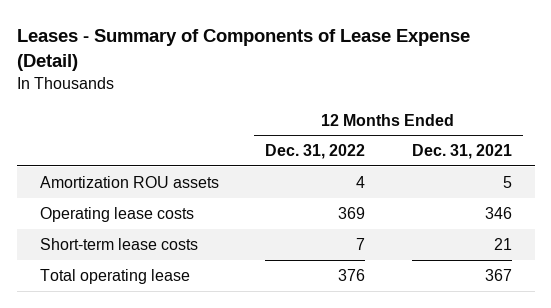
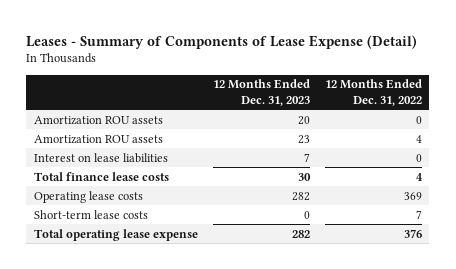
- | 12 Months Ended Dec. 31, 2022 | 12 Months Ended Dec. 31, 2021
+ | 12 Months Ended Dec. 31, 2023 | 12 Months Ended Dec. 31, 2022
+ Amortization ROU assets | 20 | 0
+ Interest on lease liabilities | 7 | 0
+ Total finance lease costs | 30 | 4
- Total operating lease | 376 | 367
+ Total operating lease expense | 282 | 376

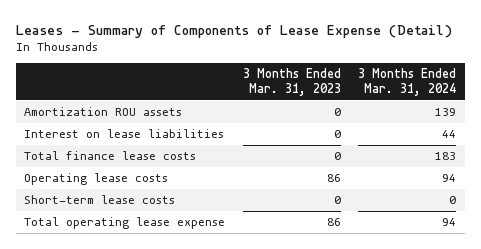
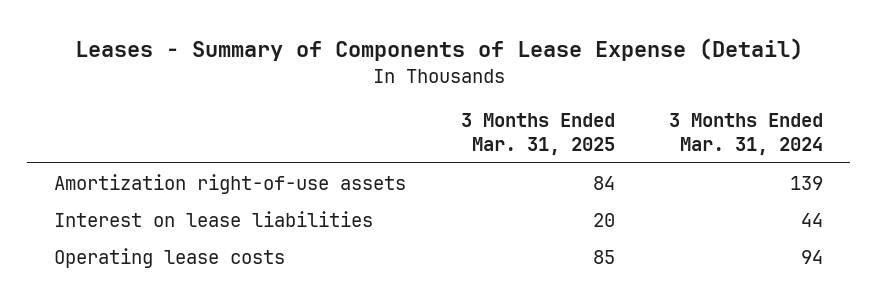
- | 3 Months Ended Mar. 31, 2023 | 3 Months Ended Mar. 31, 2024
+ | 3 Months Ended Mar. 31, 2025 | 3 Months Ended Mar. 31, 2024
- Amortization ROU assets | 0 | 139
+ Amortization right-of-use assets | 84 | 139
- Total finance lease costs | 0 | 183
- Short-term lease costs | 0 | 0
- Total operating lease expense | 86 | 94

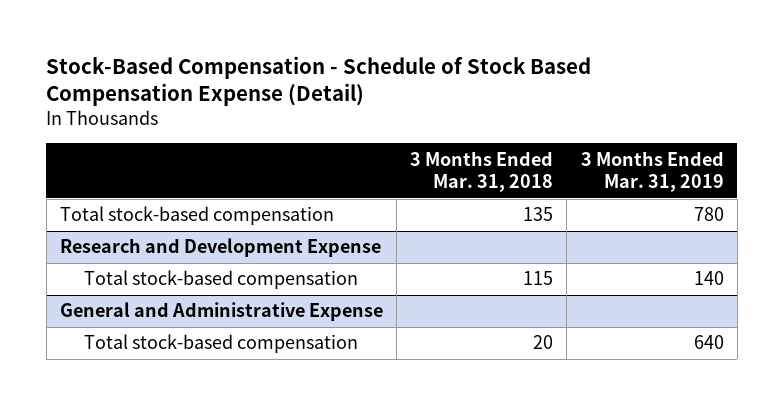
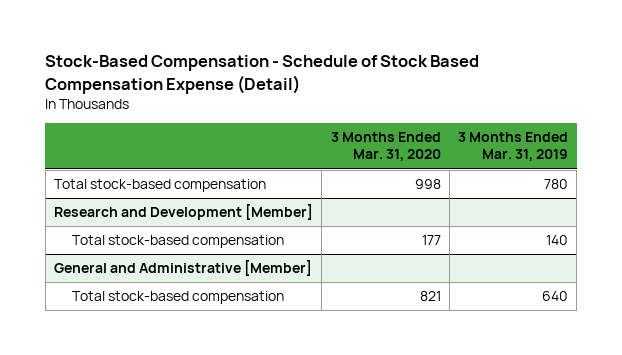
- | 3 Months Ended Mar. 31, 2018 | 3 Months Ended Mar. 31, 2019
+ | 3 Months Ended Mar. 31, 2020 | 3 Months Ended Mar. 31, 2019
- Research and Development Expense
+ Research and Development [Member]
- General and Administrative Expense
+ General and Administrative [Member]

